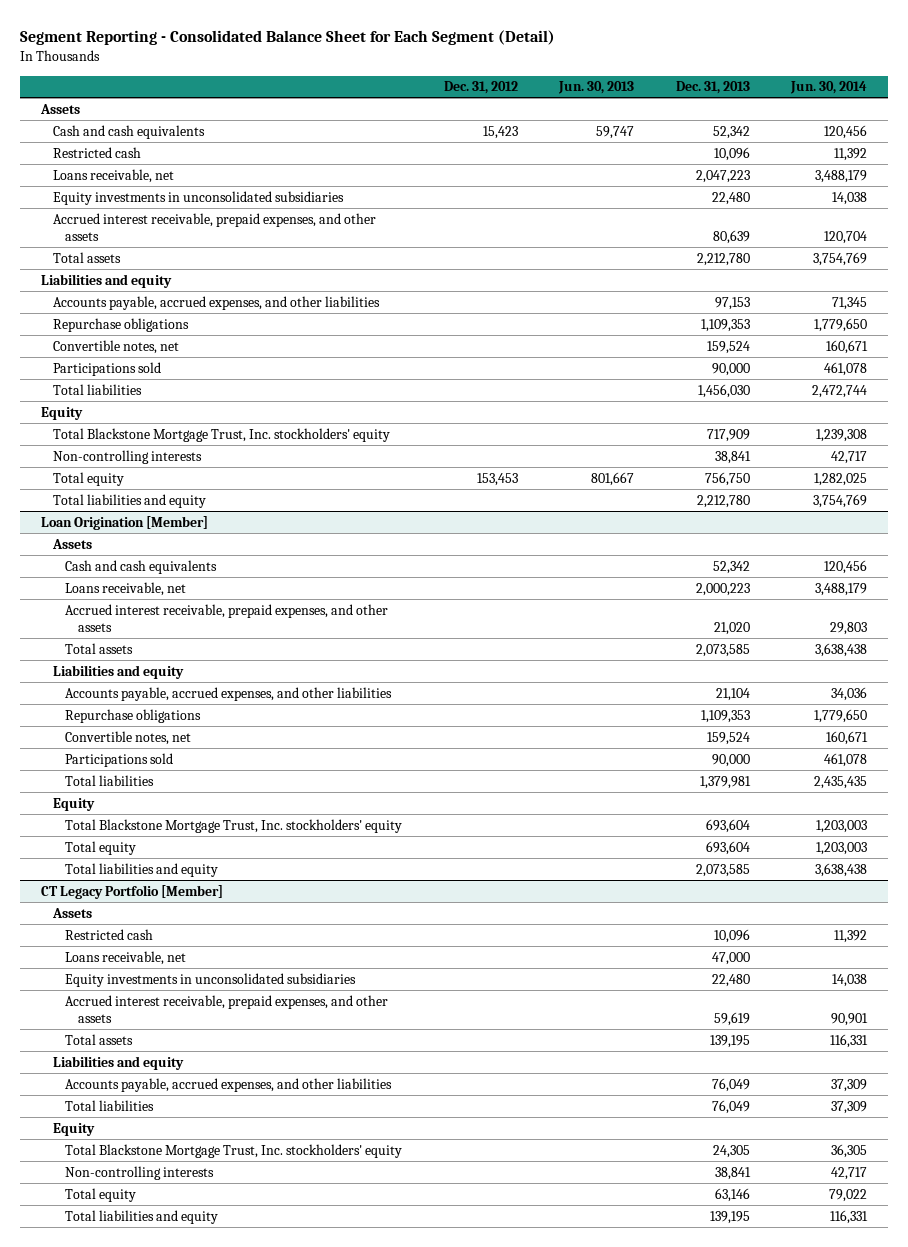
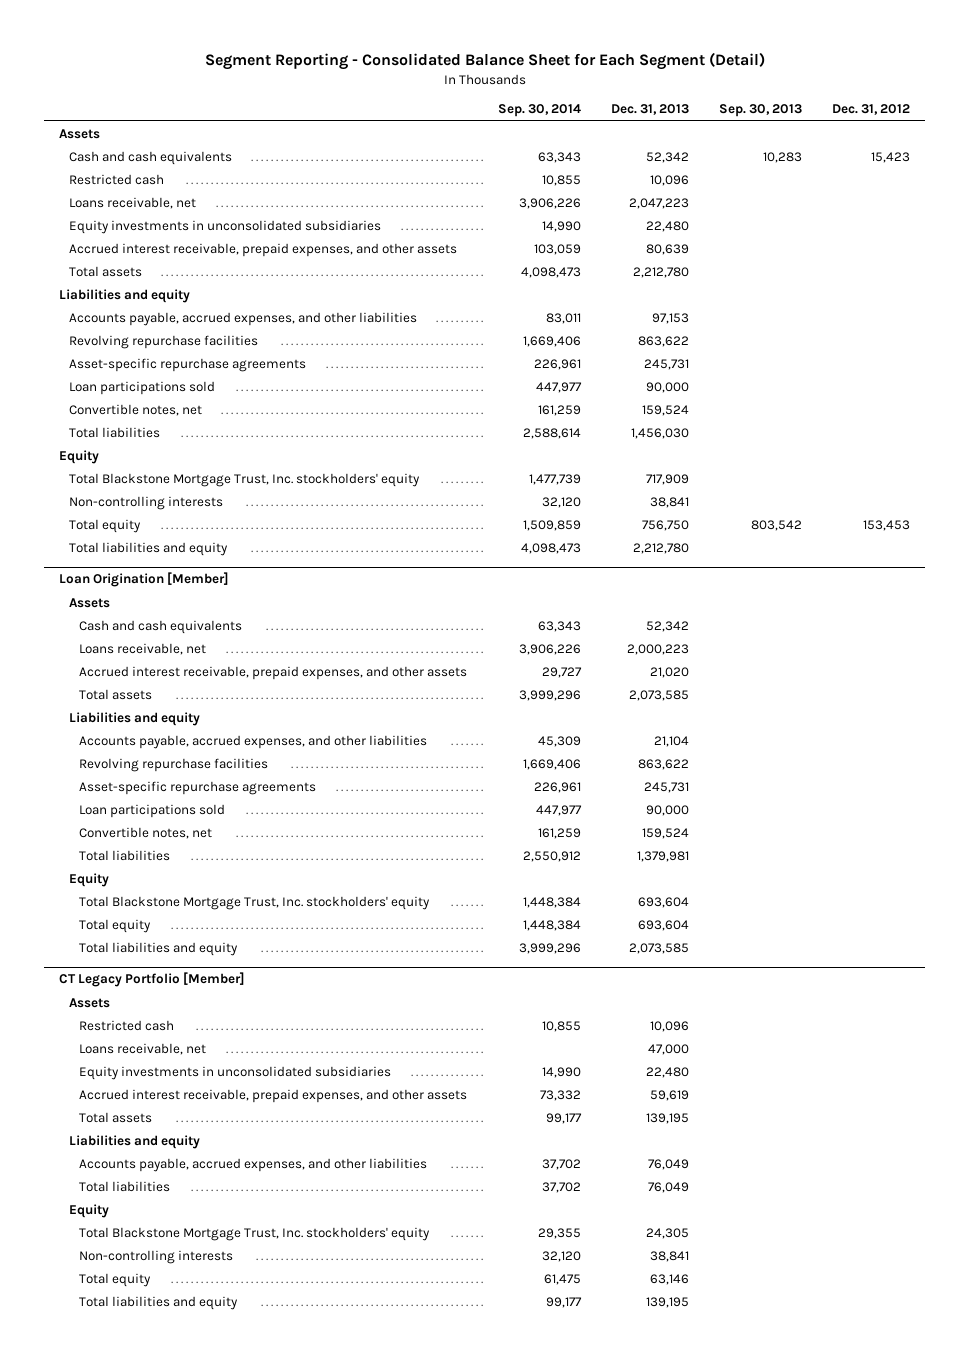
- | Dec. 31, 2012 | Jun. 30, 2013 | Dec. 31, 2013 | Jun. 30, 2014
+ | Sep. 30, 2014 | Dec. 31, 2013 | Sep. 30, 2013 | Dec. 31, 2012
- Repurchase obligations | | | 1,109,353 | 1,779,650
+ Revolving repurchase facilities | 1,669,406 | 863,622 | |
+ Asset-specific repurchase agreements | 226,961 | 245,731 | |
+ Loan participations sold | 447,977 | 90,000 | |
- Participations sold | | | 90,000 | 461,078
@ Loan Origination [Member]
- Repurchase obligations | | | 1,109,353 | 1,779,650
+ Revolving repurchase facilities | 1,669,406 | 863,622 | |
+ Asset-specific repurchase agreements | 226,961 | 245,731 | |
+ Loan participations sold | 447,977 | 90,000 | |
- Participations sold | | | 90,000 | 461,078

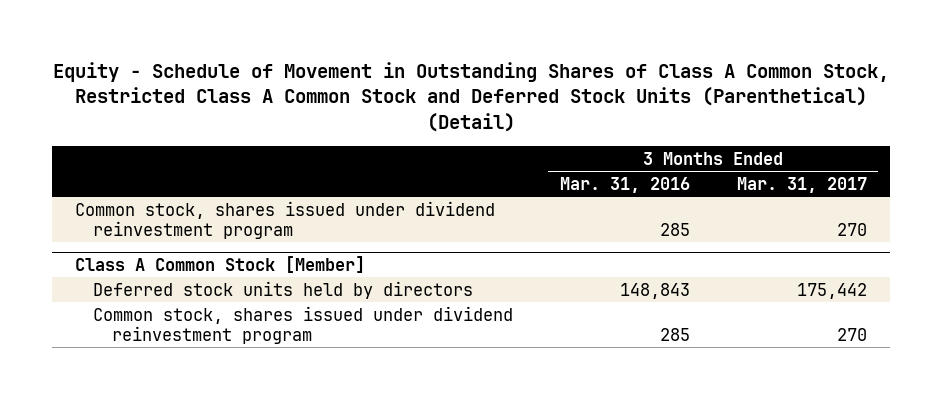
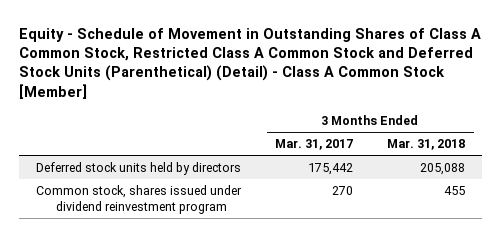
- Equity - Schedule of Movement in Outstanding Shares of Class A Common Stock, Restricted Class A Common Stock and Deferred Stock Units (Parenthetical) (Detail)
+ Equity - Schedule of Movement in Outstanding Shares of Class A Common Stock, Restricted Class A Common Stock and Deferred Stock Units (Parenthetical) (Detail) - Class A Common Stock [Member]
- | 3 Months Ended Mar. 31, 2016 | 3 Months Ended Mar. 31, 2017
+ | 3 Months Ended Mar. 31, 2017 | 3 Months Ended Mar. 31, 2018
- Common stock, shares issued under dividend reinvestment program | 285 | 270
- Class A Common Stock [Member]

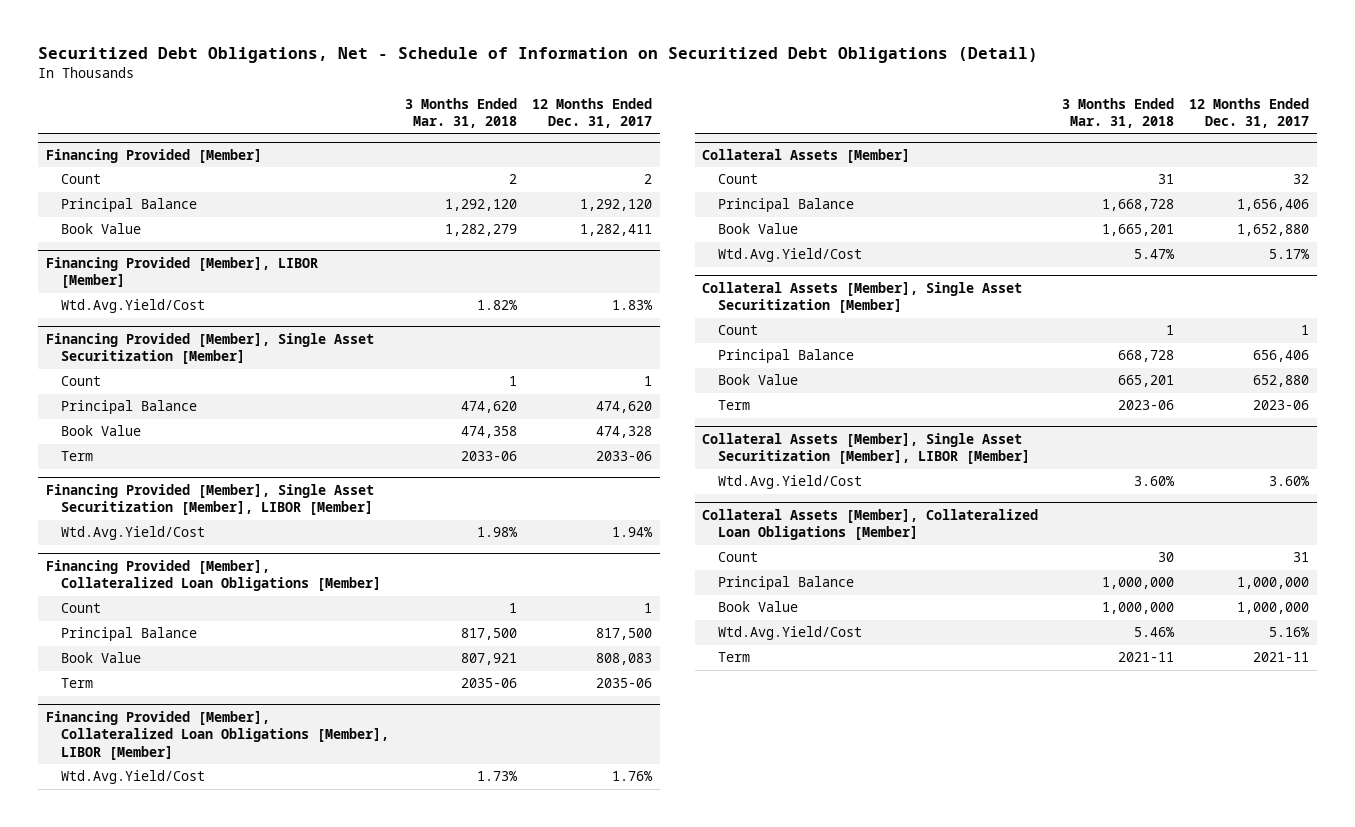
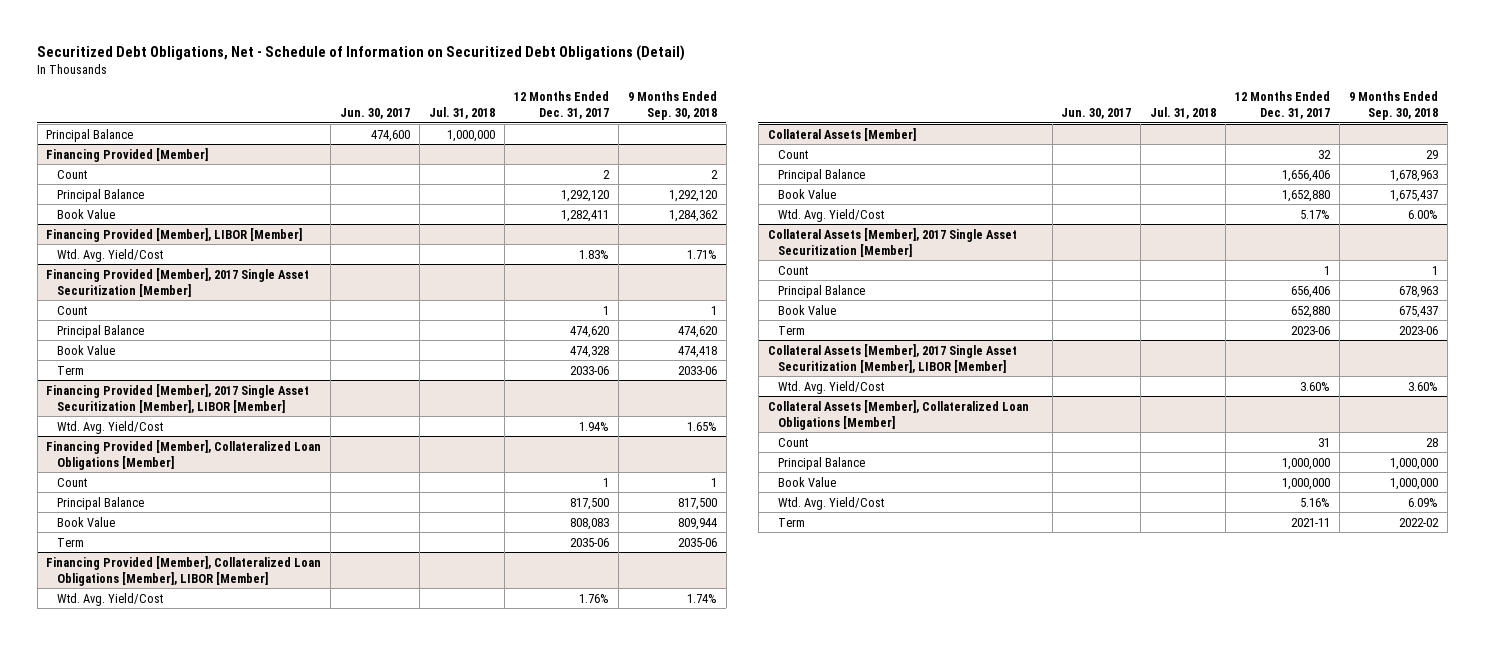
- | 3 Months Ended Mar. 31, 2018 | 12 Months Ended Dec. 31, 2017
+ | Jun. 30, 2017 | Jul. 31, 2018 | 12 Months Ended Dec. 31, 2017 | 9 Months Ended Sep. 30, 2018
+ Principal Balance | 474,600 | 1,000,000 | |
@ Financing Provided [Member], LIBOR [Member]
- Wtd.Avg.Yield/Cost | 1.82% | 1.83%
- Financing Provided [Member], Single Asset Securitization [Member]
@ Financing Provided [Member], LIBOR [Member]
+ Wtd. Avg. Yield/Cost | | | 1.83% | 1.71%
+ Financing Provided [Member], 2017 Single Asset Securitization [Member]
- Financing Provided [Member], Single Asset Securitization [Member], LIBOR [Member]
- Wtd.Avg.Yield/Cost | 1.98% | 1.94%
+ Financing Provided [Member], 2017 Single Asset Securitization [Member], LIBOR [Member]
+ Wtd. Avg. Yield/Cost | | | 1.94% | 1.65%
@ Financing Provided [Member], Collateralized Loan Obligations [Member], LIBOR [Member]
- Wtd.Avg.Yield/Cost | 1.73% | 1.76%
+ Wtd. Avg. Yield/Cost | | | 1.76% | 1.74%
@ Collateral Assets [Member]
- Wtd.Avg.Yield/Cost | 5.47% | 5.17%
- Collateral Assets [Member], Single Asset Securitization [Member]
@ Collateral Assets [Member]
+ Wtd. Avg. Yield/Cost | | | 5.17% | 6.00%
+ Collateral Assets [Member], 2017 Single Asset Securitization [Member]
- Collateral Assets [Member], Single Asset Securitization [Member], LIBOR [Member]
- Wtd.Avg.Yield/Cost | 3.60% | 3.60%
+ Collateral Assets [Member], 2017 Single Asset Securitization [Member], LIBOR [Member]
+ Wtd. Avg. Yield/Cost | | | 3.60% | 3.60%
@ Collateral Assets [Member], Collateralized Loan Obligations [Member]
- Wtd.Avg.Yield/Cost | 5.46% | 5.16%
+ Wtd. Avg. Yield/Cost | | | 5.16% | 6.09%

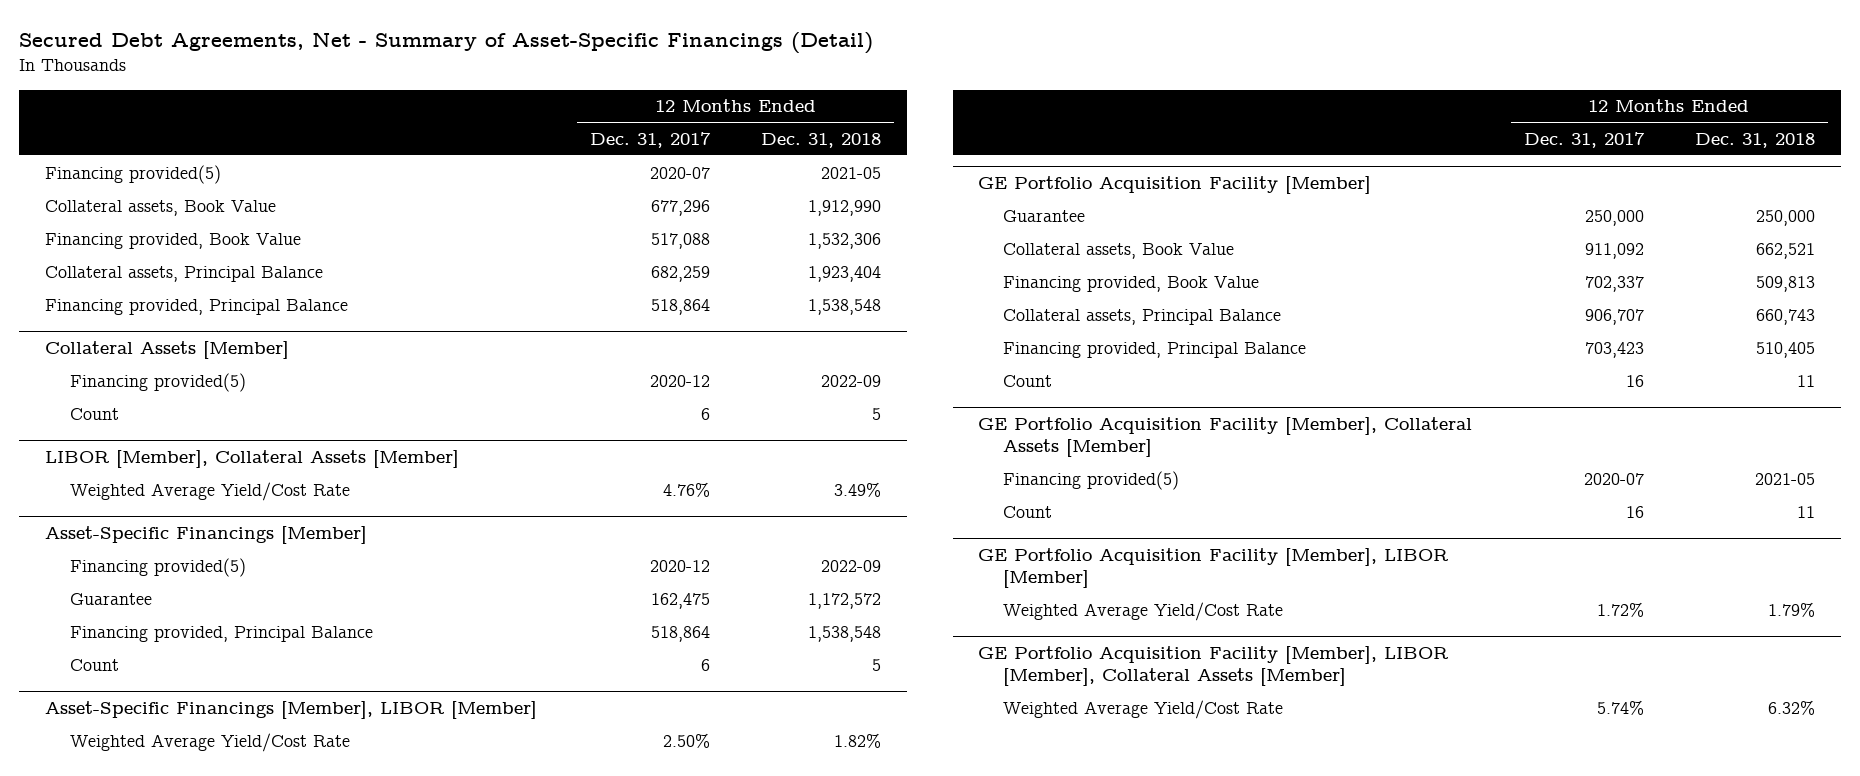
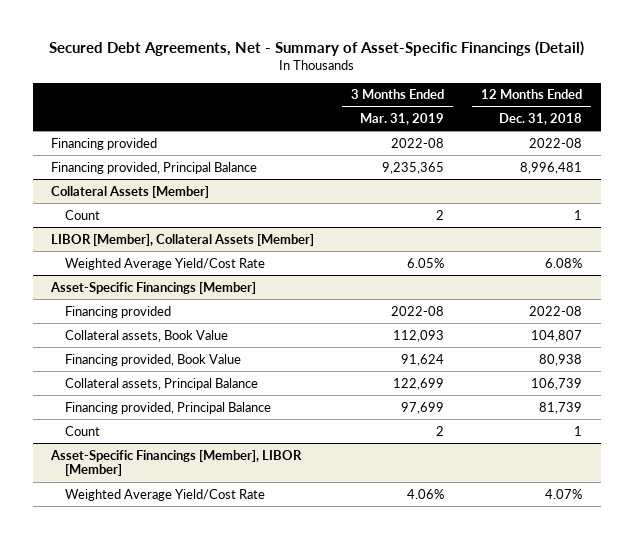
- | 12 Months Ended Dec. 31, 2017 | 12 Months Ended Dec. 31, 2018
+ | 3 Months Ended Mar. 31, 2019 | 12 Months Ended Dec. 31, 2018
- Financing provided(5) | 2020-07 | 2021-05
- Collateral assets, Book Value | 677,296 | 1,912,990
- Financing provided, Book Value | 517,088 | 1,532,306
- Collateral assets, Principal Balance | 682,259 | 1,923,404
- Financing provided, Principal Balance | 518,864 | 1,538,548
+ Financing provided | 2022-08 | 2022-08
+ Financing provided, Principal Balance | 9,235,365 | 8,996,481
@ Collateral Assets [Member]
- Financing provided(5) | 2020-12 | 2022-09
- Count | 6 | 5
+ Count | 2 | 1
@ LIBOR [Member], Collateral Assets [Member]
- Weighted Average Yield/Cost Rate | 4.76% | 3.49%
+ Weighted Average Yield/Cost Rate | 6.05% | 6.08%
@ Asset-Specific Financings [Member]
- Financing provided(5) | 2020-12 | 2022-09
- Guarantee | 162,475 | 1,172,572
- Financing provided, Principal Balance | 518,864 | 1,538,548
- Count | 6 | 5
+ Financing provided | 2022-08 | 2022-08
+ Collateral assets, Book Value | 112,093 | 104,807
+ Financing provided, Book Value | 91,624 | 80,938
+ Collateral assets, Principal Balance | 122,699 | 106,739
+ Financing provided, Principal Balance | 97,699 | 81,739
+ Count | 2 | 1
@ Asset-Specific Financings [Member], LIBOR [Member]
- Weighted Average Yield/Cost Rate | 2.50% | 1.82%
- GE Portfolio Acquisition Facility [Member]
- Guarantee | 250,000 | 250,000
- Collateral assets, Book Value | 911,092 | 662,521
- Financing provided, Book Value | 702,337 | 509,813
- Collateral assets, Principal Balance | 906,707 | 660,743
- Financing provided, Principal Balance | 703,423 | 510,405
- Count | 16 | 11
- GE Portfolio Acquisition Facility [Member], Collateral Assets [Member]
- Financing provided(5) | 2020-07 | 2021-05
- Count | 16 | 11
- GE Portfolio Acquisition Facility [Member], LIBOR [Member]
- Weighted Average Yield/Cost Rate | 1.72% | 1.79%
- GE Portfolio Acquisition Facility [Member], LIBOR [Member], Collateral Assets [Member]
- Weighted Average Yield/Cost Rate | 5.74% | 6.32%
@ Asset-Specific Financings [Member], LIBOR [Member]
+ Weighted Average Yield/Cost Rate | 4.06% | 4.07%

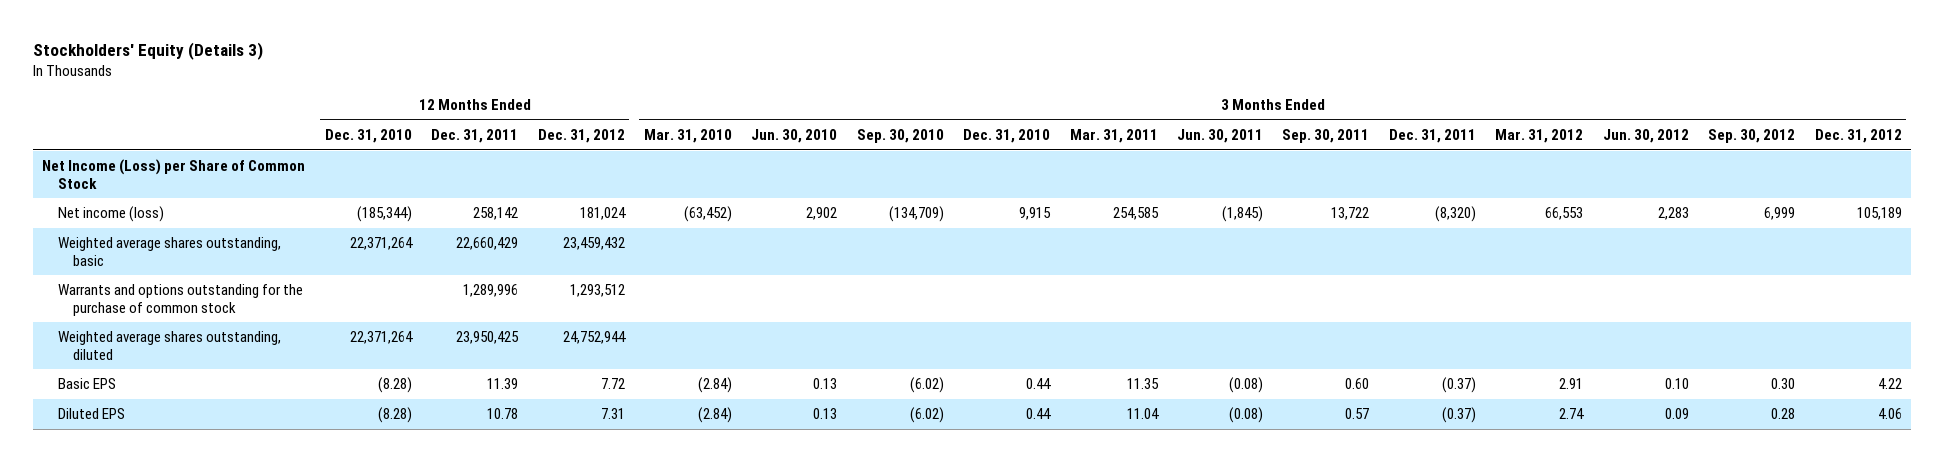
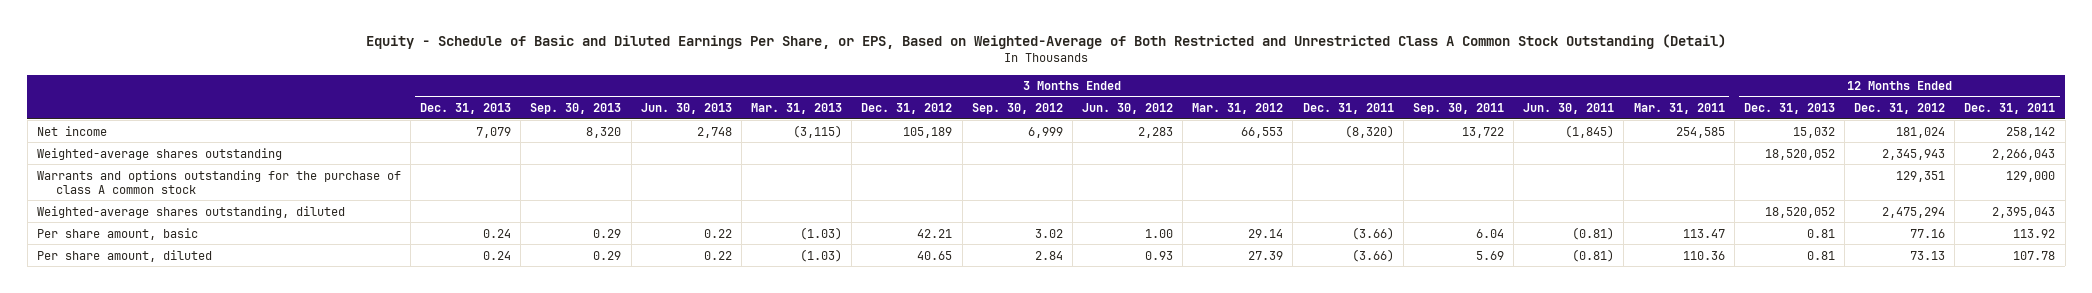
- Stockholders' Equity (Details 3)
+ Equity - Schedule of Basic and Diluted Earnings Per Share, or EPS, Based on Weighted-Average of Both Restricted and Unrestricted Class A Common Stock Outstanding (Detail)
- | 12 Months Ended Dec. 31, 2010 | 12 Months Ended Dec. 31, 2011 | 12 Months Ended Dec. 31, 2012 | 3 Months Ended Mar. 31, 2010 | 3 Months Ended Jun. 30, 2010 | 3 Months Ended Sep. 30, 2010 | 3 Months Ended Dec. 31, 2010 | 3 Months Ended Mar. 31, 2011 | 3 Months Ended Jun. 30, 2011 | 3 Months Ended Sep. 30, 2011 | 3 Months Ended Dec. 31, 2011 | 3 Months Ended Mar. 31, 2012 | 3 Months Ended Jun. 30, 2012 | 3 Months Ended Sep. 30, 2012 | 3 Months Ended Dec. 31, 2012
+ | 3 Months Ended Dec. 31, 2013 | 3 Months Ended Sep. 30, 2013 | 3 Months Ended Jun. 30, 2013 | 3 Months Ended Mar. 31, 2013 | 3 Months Ended Dec. 31, 2012 | 3 Months Ended Sep. 30, 2012 | 3 Months Ended Jun. 30, 2012 | 3 Months Ended Mar. 31, 2012 | 3 Months Ended Dec. 31, 2011 | 3 Months Ended Sep. 30, 2011 | 3 Months Ended Jun. 30, 2011 | 3 Months Ended Mar. 31, 2011 | 12 Months Ended Dec. 31, 2013 | 12 Months Ended Dec. 31, 2012 | 12 Months Ended Dec. 31, 2011
- Net Income (Loss) per Share of Common Stock
- Net income (loss) | (185,344) | 258,142 | 181,024 | (63,452) | 2,902 | (134,709) | 9,915 | 254,585 | (1,845) | 13,722 | (8,320) | 66,553 | 2,283 | 6,999 | 105,189
- Weighted average shares outstanding, basic | 22,371,264 | 22,660,429 | 23,459,432 | | | | | | | | | | | |
- Warrants and options outstanding for the purchase of common stock | | 1,289,996 | 1,293,512 | | | | | | | | | | | |
- Weighted average shares outstanding, diluted | 22,371,264 | 23,950,425 | 24,752,944 | | | | | | | | | | | |
- Basic EPS | (8.28) | 11.39 | 7.72 | (2.84) | 0.13 | (6.02) | 0.44 | 11.35 | (0.08) | 0.60 | (0.37) | 2.91 | 0.10 | 0.30 | 4.22
- Diluted EPS | (8.28) | 10.78 | 7.31 | (2.84) | 0.13 | (6.02) | 0.44 | 11.04 | (0.08) | 0.57 | (0.37) | 2.74 | 0.09 | 0.28 | 4.06
+ Net income | 7,079 | 8,320 | 2,748 | (3,115) | 105,189 | 6,999 | 2,283 | 66,553 | (8,320) | 13,722 | (1,845) | 254,585 | 15,032 | 181,024 | 258,142
+ Weighted-average shares outstanding | | | | | | | | | | | | | 18,520,052 | 2,345,943 | 2,266,043
+ Warrants and options outstanding for the purchase of class A common stock | | | | | | | | | | | | | | 129,351 | 129,000
+ Weighted-average shares outstanding, diluted | | | | | | | | | | | | | 18,520,052 | 2,475,294 | 2,395,043
+ Per share amount, basic | 0.24 | 0.29 | 0.22 | (1.03) | 42.21 | 3.02 | 1.00 | 29.14 | (3.66) | 6.04 | (0.81) | 113.47 | 0.81 | 77.16 | 113.92
+ Per share amount, diluted | 0.24 | 0.29 | 0.22 | (1.03) | 40.65 | 2.84 | 0.93 | 27.39 | (3.66) | 5.69 | (0.81) | 110.36 | 0.81 | 73.13 | 107.78

